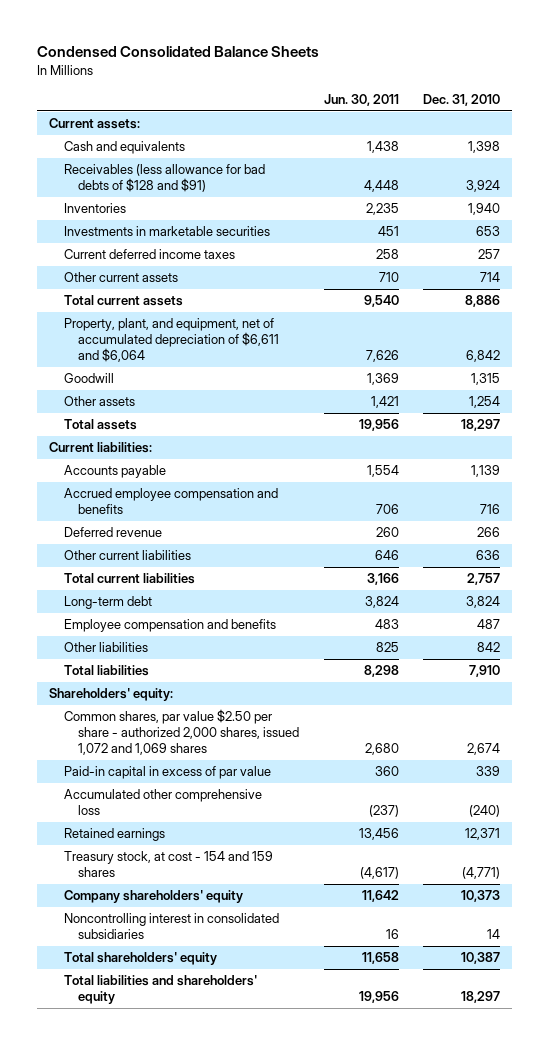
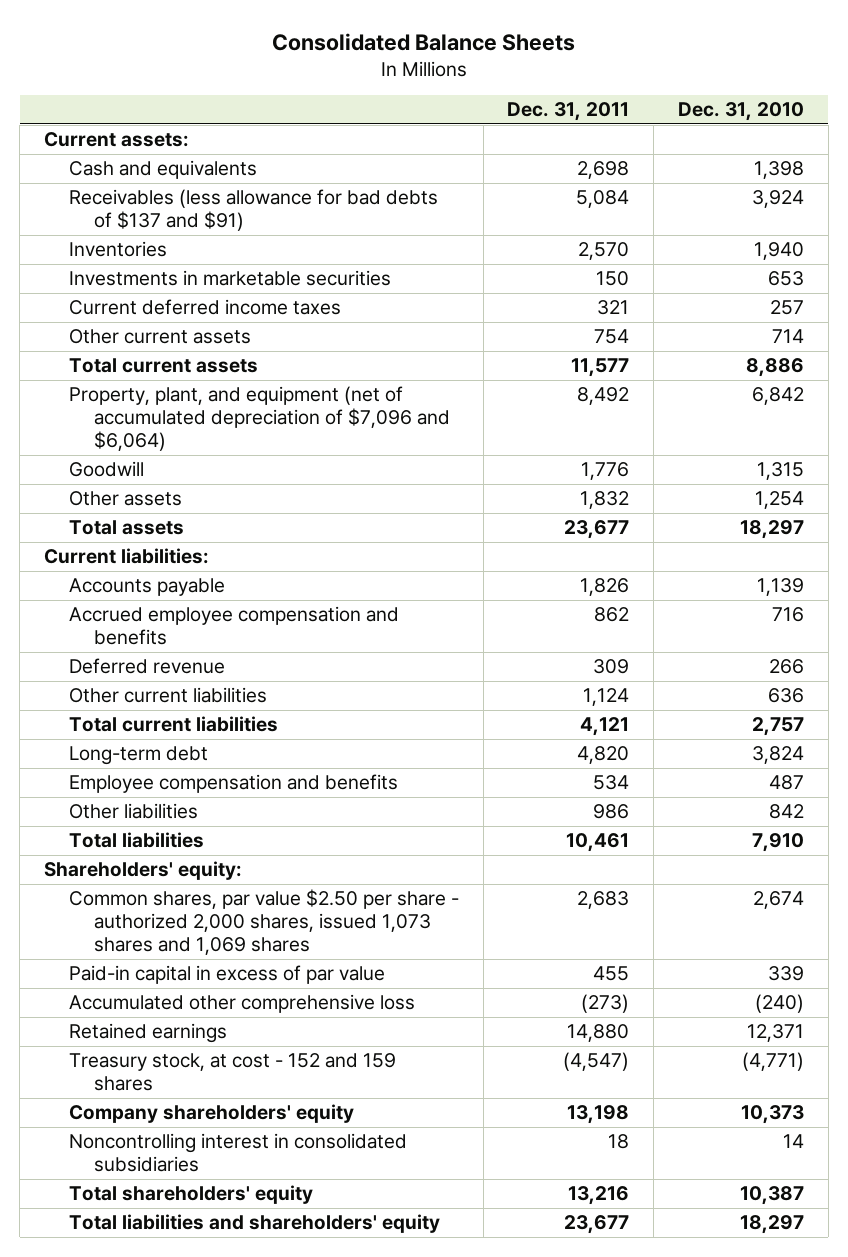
- Condensed Consolidated Balance Sheets
+ Consolidated Balance Sheets
- | Jun. 30, 2011 | Dec. 31, 2010
+ | Dec. 31, 2011 | Dec. 31, 2010
- Receivables (less allowance for bad debts of $128 and $91) | 4,448 | 3,924
+ Receivables (less allowance for bad debts of $137 and $91) | 5,084 | 3,924
- Property, plant, and equipment, net of accumulated depreciation of $6,611 and $6,064 | 7,626 | 6,842
+ Property, plant, and equipment (net of accumulated depreciation of $7,096 and $6,064) | 8,492 | 6,842
- Common shares, par value $2.50 per share - authorized 2,000 shares, issued 1,072 and 1,069 shares | 2,680 | 2,674
+ Common shares, par value $2.50 per share - authorized 2,000 shares, issued 1,073 shares and 1,069 shares | 2,683 | 2,674
- Treasury stock, at cost - 154 and 159 shares | (4,617) | (4,771)
+ Treasury stock, at cost - 152 and 159 shares | (4,547) | (4,771)

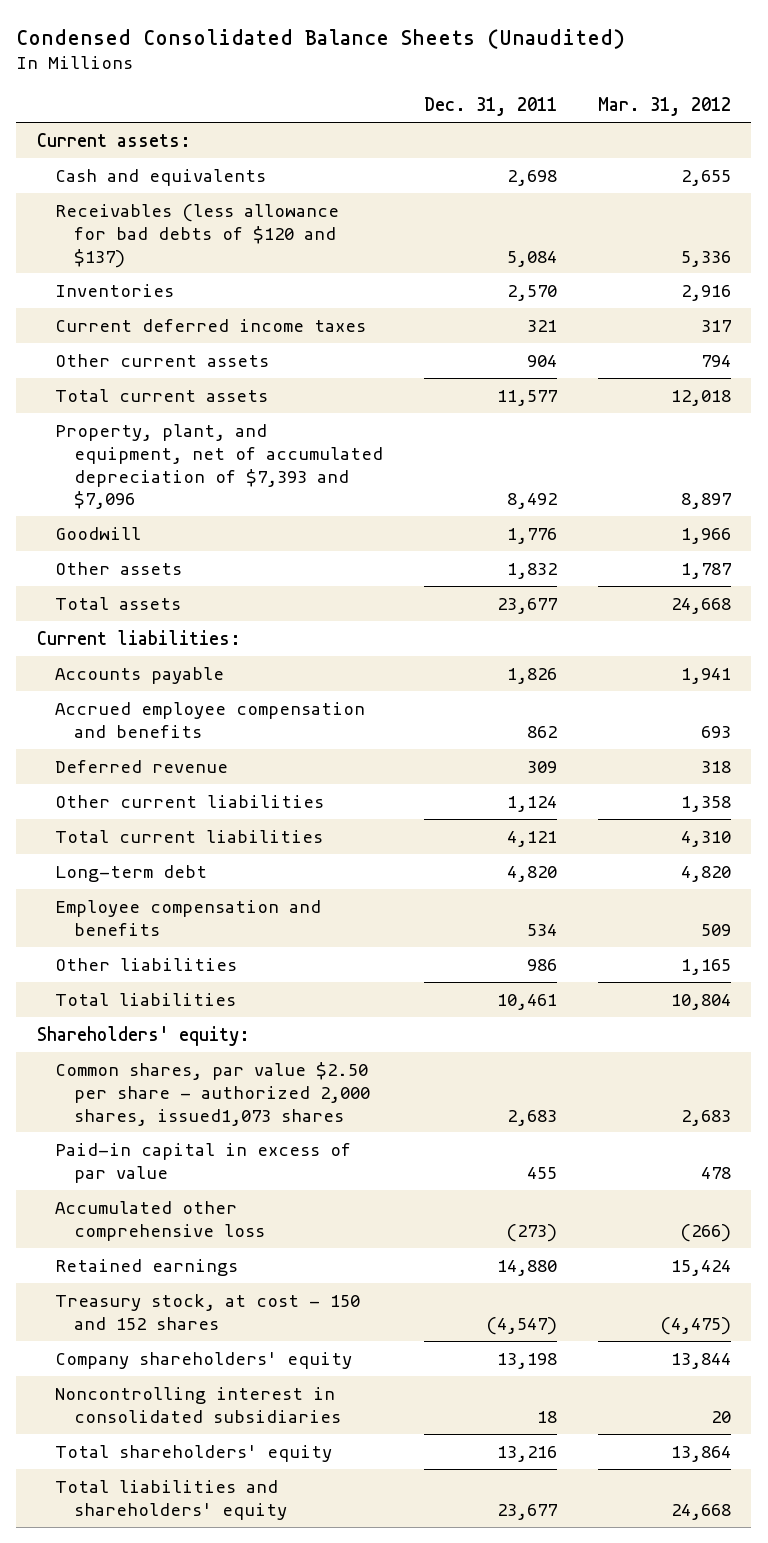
- Consolidated Balance Sheets
+ Condensed Consolidated Balance Sheets (Unaudited)
- | Dec. 31, 2011 | Dec. 31, 2010
+ | Dec. 31, 2011 | Mar. 31, 2012
- Receivables (less allowance for bad debts of $137 and $91) | 5,084 | 3,924
+ Receivables (less allowance for bad debts of $120 and $137) | 5,084 | 5,336
- Investments in marketable securities | 150 | 653
- Other current assets | 754 | 714
+ Other current assets | 904 | 794
- Property, plant, and equipment (net of accumulated depreciation of $7,096 and $6,064) | 8,492 | 6,842
+ Property, plant, and equipment, net of accumulated depreciation of $7,393 and $7,096 | 8,492 | 8,897
- Common shares, par value $2.50 per share - authorized 2,000 shares, issued 1,073 shares and 1,069 shares | 2,683 | 2,674
+ Common shares, par value $2.50 per share - authorized 2,000 shares, issued1,073 shares | 2,683 | 2,683
- Treasury stock, at cost - 152 and 159 shares | (4,547) | (4,771)
+ Treasury stock, at cost - 150 and 152 shares | (4,547) | (4,475)

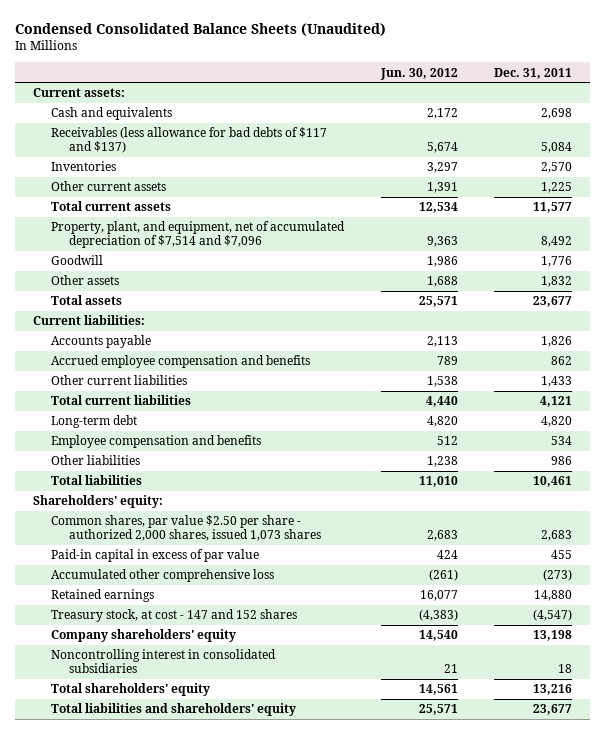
- | Dec. 31, 2011 | Mar. 31, 2012
+ | Jun. 30, 2012 | Dec. 31, 2011
- Receivables (less allowance for bad debts of $120 and $137) | 5,084 | 5,336
+ Receivables (less allowance for bad debts of $117 and $137) | 5,674 | 5,084
- Current deferred income taxes | 321 | 317
- Other current assets | 904 | 794
+ Other current assets | 1,391 | 1,225
- Property, plant, and equipment, net of accumulated depreciation of $7,393 and $7,096 | 8,492 | 8,897
+ Property, plant, and equipment, net of accumulated depreciation of $7,514 and $7,096 | 9,363 | 8,492
- Deferred revenue | 309 | 318
- Other current liabilities | 1,124 | 1,358
+ Other current liabilities | 1,538 | 1,433
- Common shares, par value $2.50 per share - authorized 2,000 shares, issued1,073 shares | 2,683 | 2,683
+ Common shares, par value $2.50 per share - authorized 2,000 shares, issued 1,073 shares | 2,683 | 2,683
- Treasury stock, at cost - 150 and 152 shares | (4,547) | (4,475)
+ Treasury stock, at cost - 147 and 152 shares | (4,383) | (4,547)

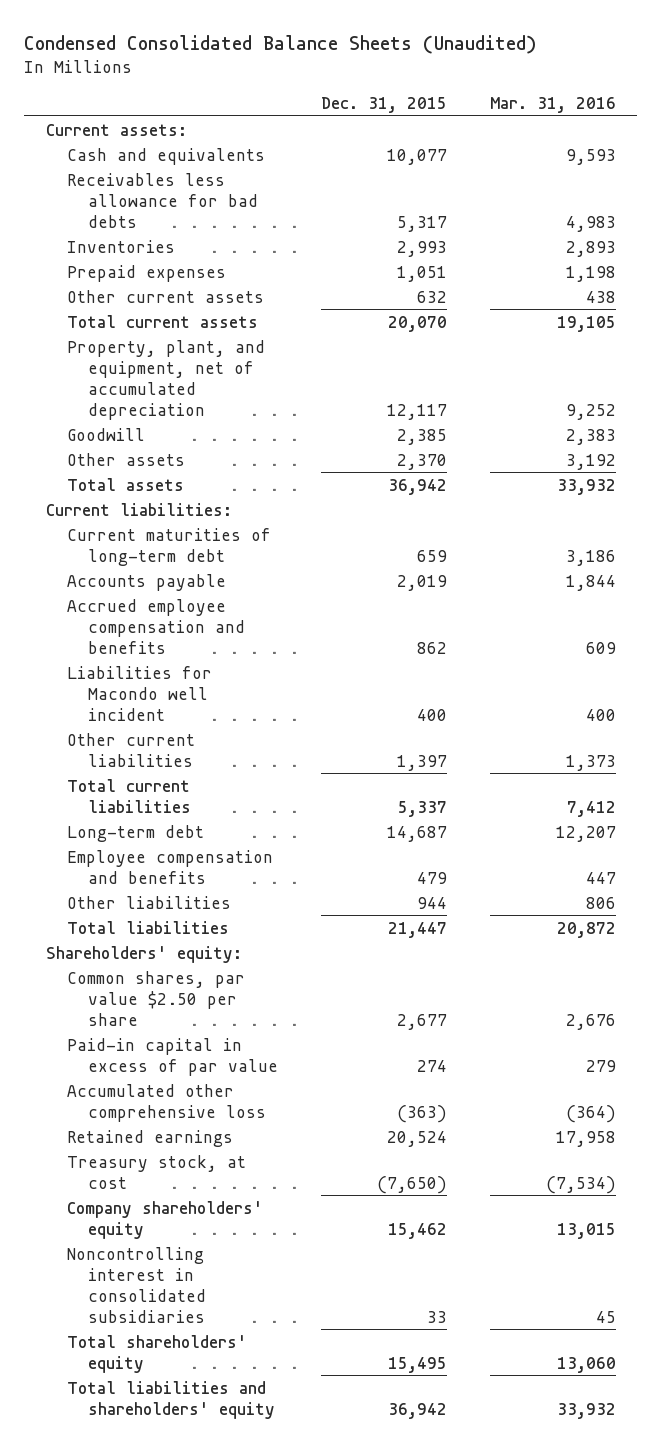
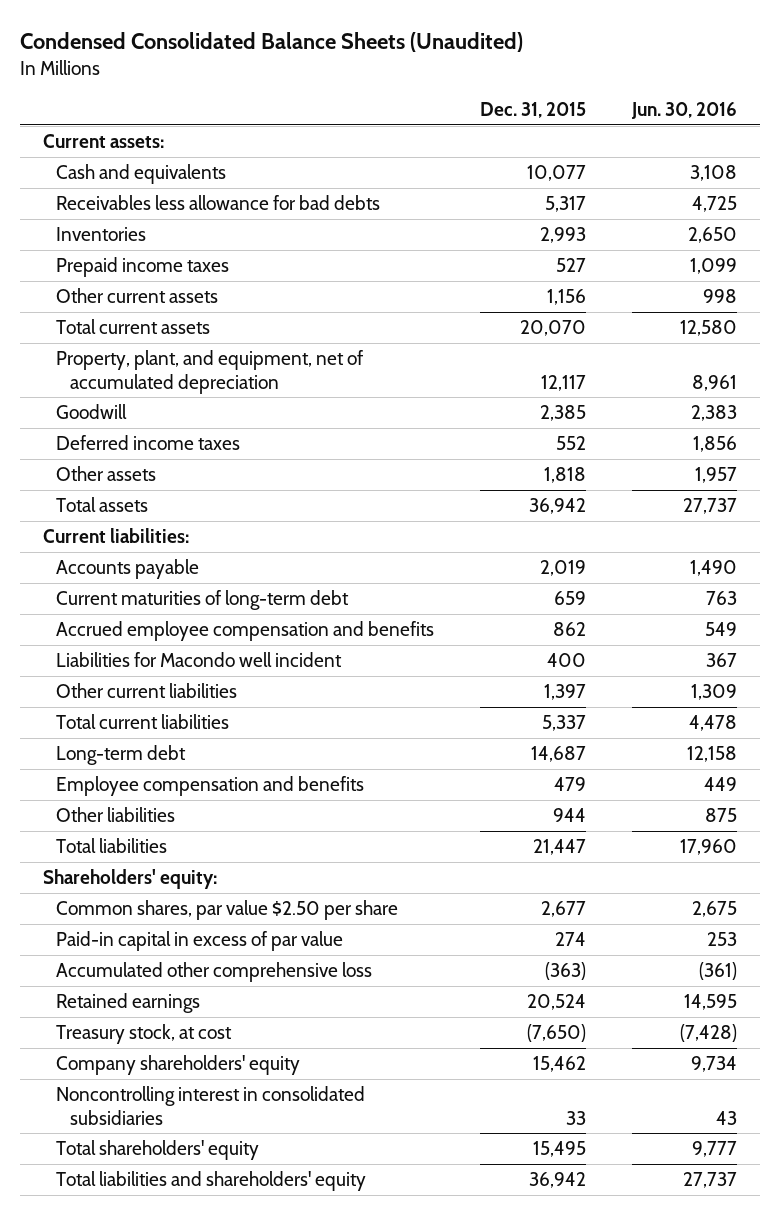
- | Dec. 31, 2015 | Mar. 31, 2016
+ | Dec. 31, 2015 | Jun. 30, 2016
- Prepaid expenses | 1,051 | 1,198
- Other current assets | 632 | 438
+ Prepaid income taxes | 527 | 1,099
+ Other current assets | 1,156 | 998
- Other assets | 2,370 | 3,192
+ Deferred income taxes | 552 | 1,856
+ Other assets | 1,818 | 1,957
moved down: Current maturities of long-term debt | 659 | 763

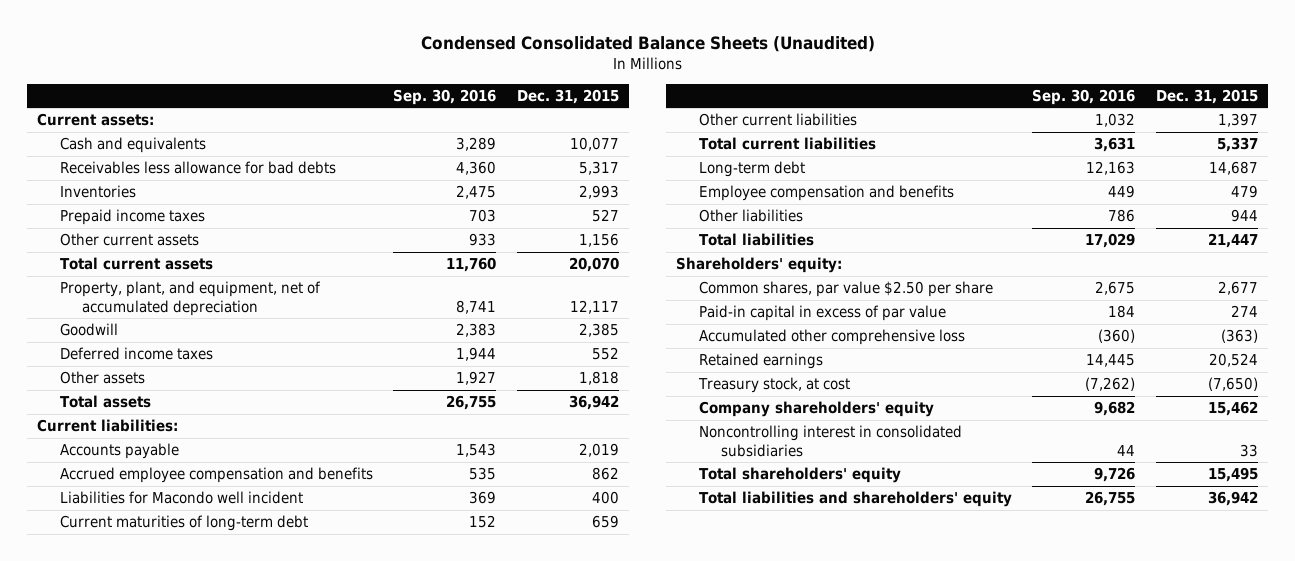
- | Dec. 31, 2015 | Jun. 30, 2016
+ | Sep. 30, 2016 | Dec. 31, 2015
moved down: Current maturities of long-term debt | 152 | 659

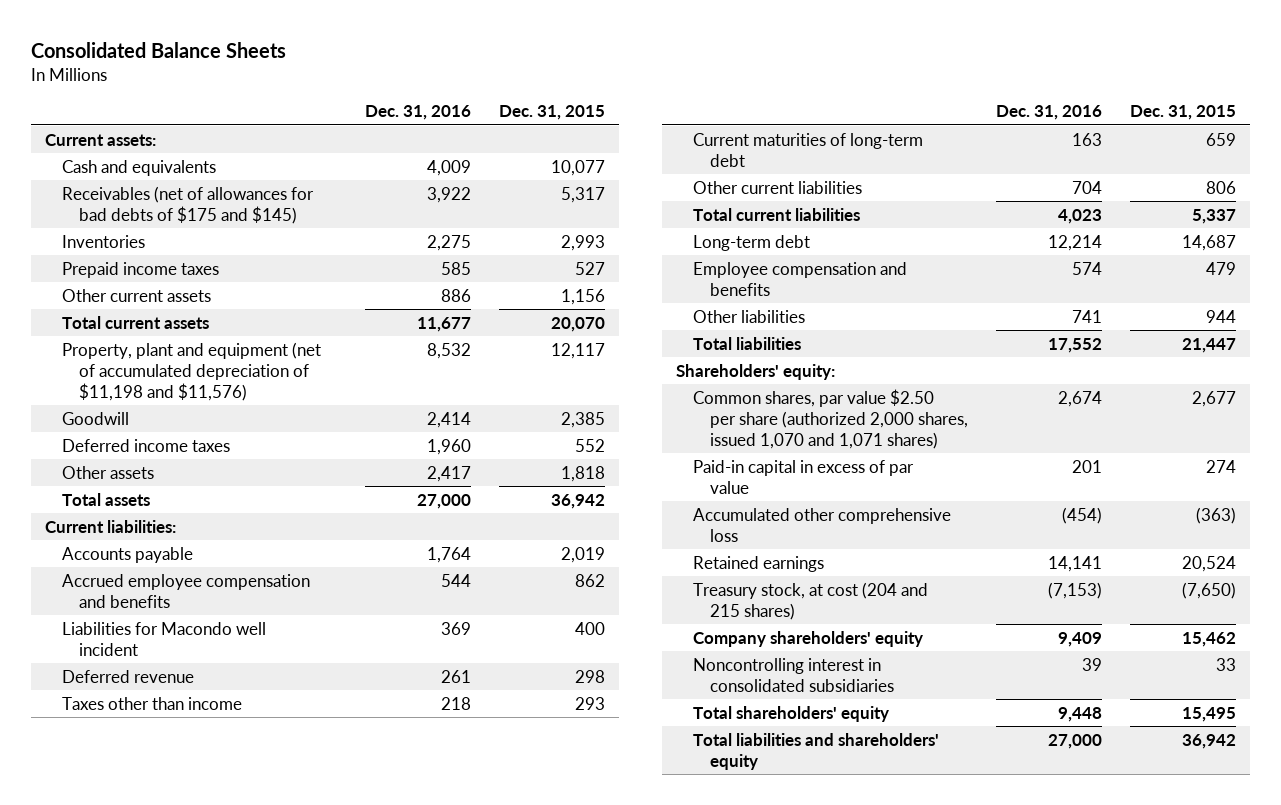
- Condensed Consolidated Balance Sheets (Unaudited)
+ Consolidated Balance Sheets
- | Sep. 30, 2016 | Dec. 31, 2015
+ | Dec. 31, 2016 | Dec. 31, 2015
- Receivables less allowance for bad debts | 4,360 | 5,317
+ Receivables (net of allowances for bad debts of $175 and $145) | 3,922 | 5,317
- Property, plant, and equipment, net of accumulated depreciation | 8,741 | 12,117
+ Property, plant and equipment (net of accumulated depreciation of $11,198 and $11,576) | 8,532 | 12,117
+ Deferred revenue | 261 | 298
+ Taxes other than income | 218 | 293
- Other current liabilities | 1,032 | 1,397
+ Other current liabilities | 704 | 806
- Common shares, par value $2.50 per share | 2,675 | 2,677
+ Common shares, par value $2.50 per share (authorized 2,000 shares, issued 1,070 and 1,071 shares) | 2,674 | 2,677
- Treasury stock, at cost | (7,262) | (7,650)
+ Treasury stock, at cost (204 and 215 shares) | (7,153) | (7,650)

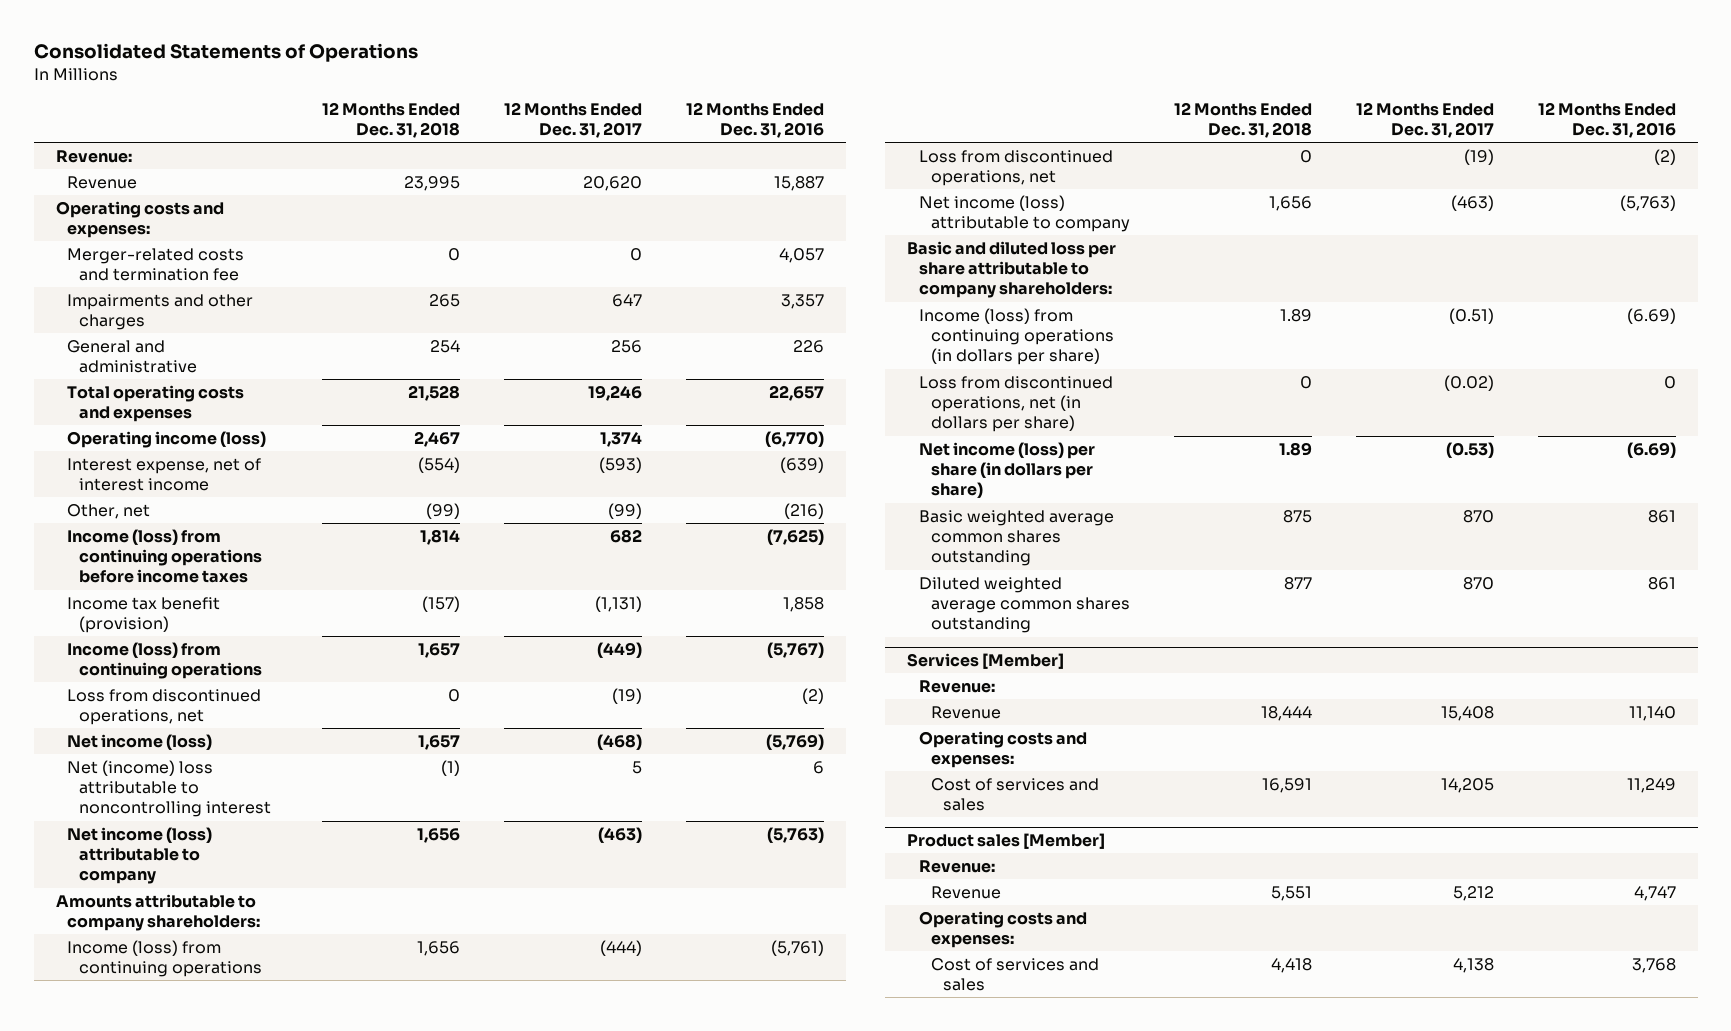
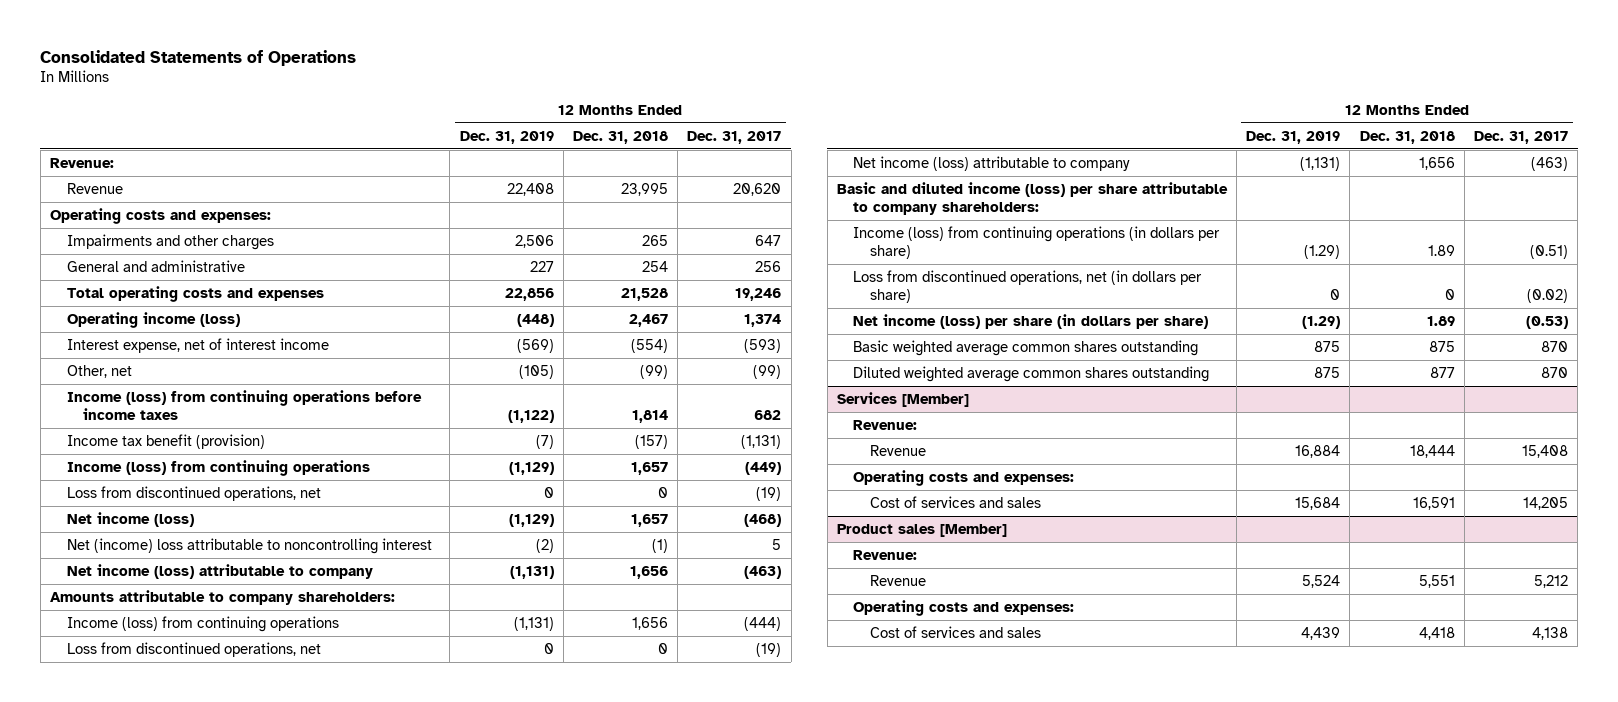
- | 12 Months Ended Dec. 31, 2018 | 12 Months Ended Dec. 31, 2017 | 12 Months Ended Dec. 31, 2016
+ | 12 Months Ended Dec. 31, 2019 | 12 Months Ended Dec. 31, 2018 | 12 Months Ended Dec. 31, 2017
- Merger-related costs and termination fee | 0 | 0 | 4,057
- Basic and diluted loss per share attributable to company shareholders:
+ Basic and diluted income (loss) per share attributable to company shareholders:

